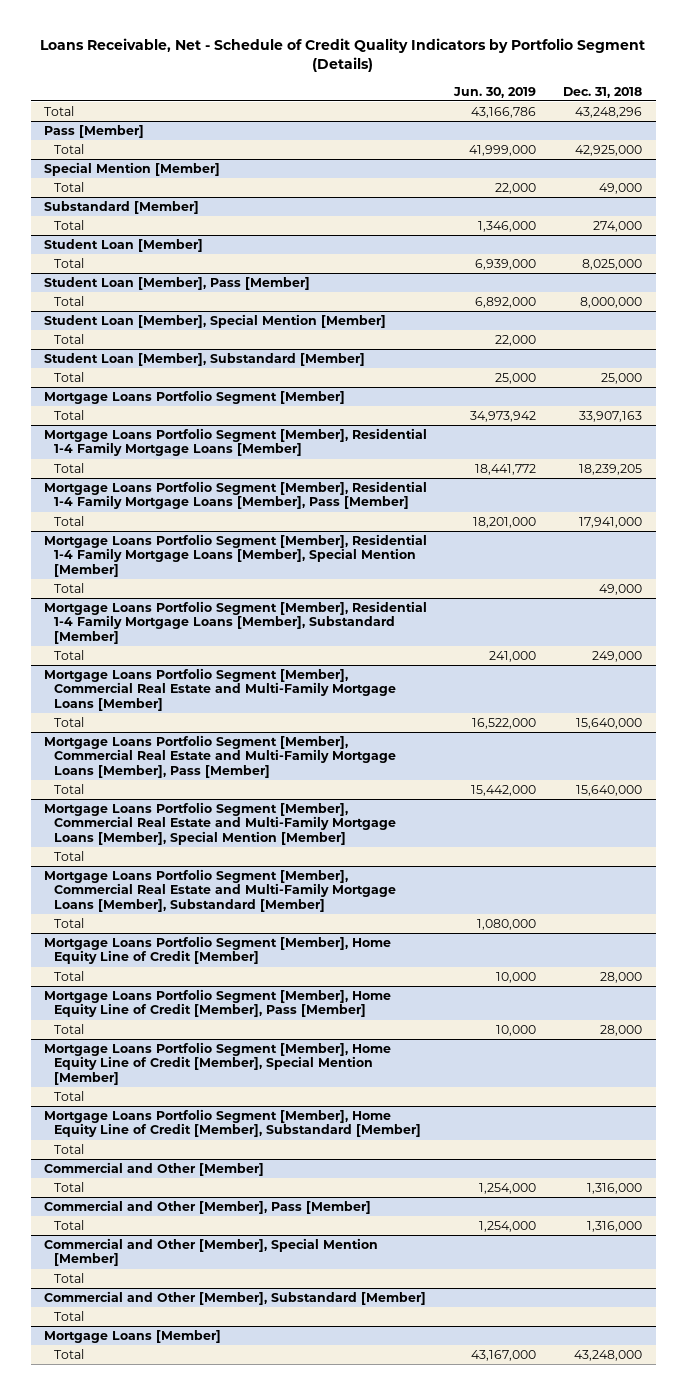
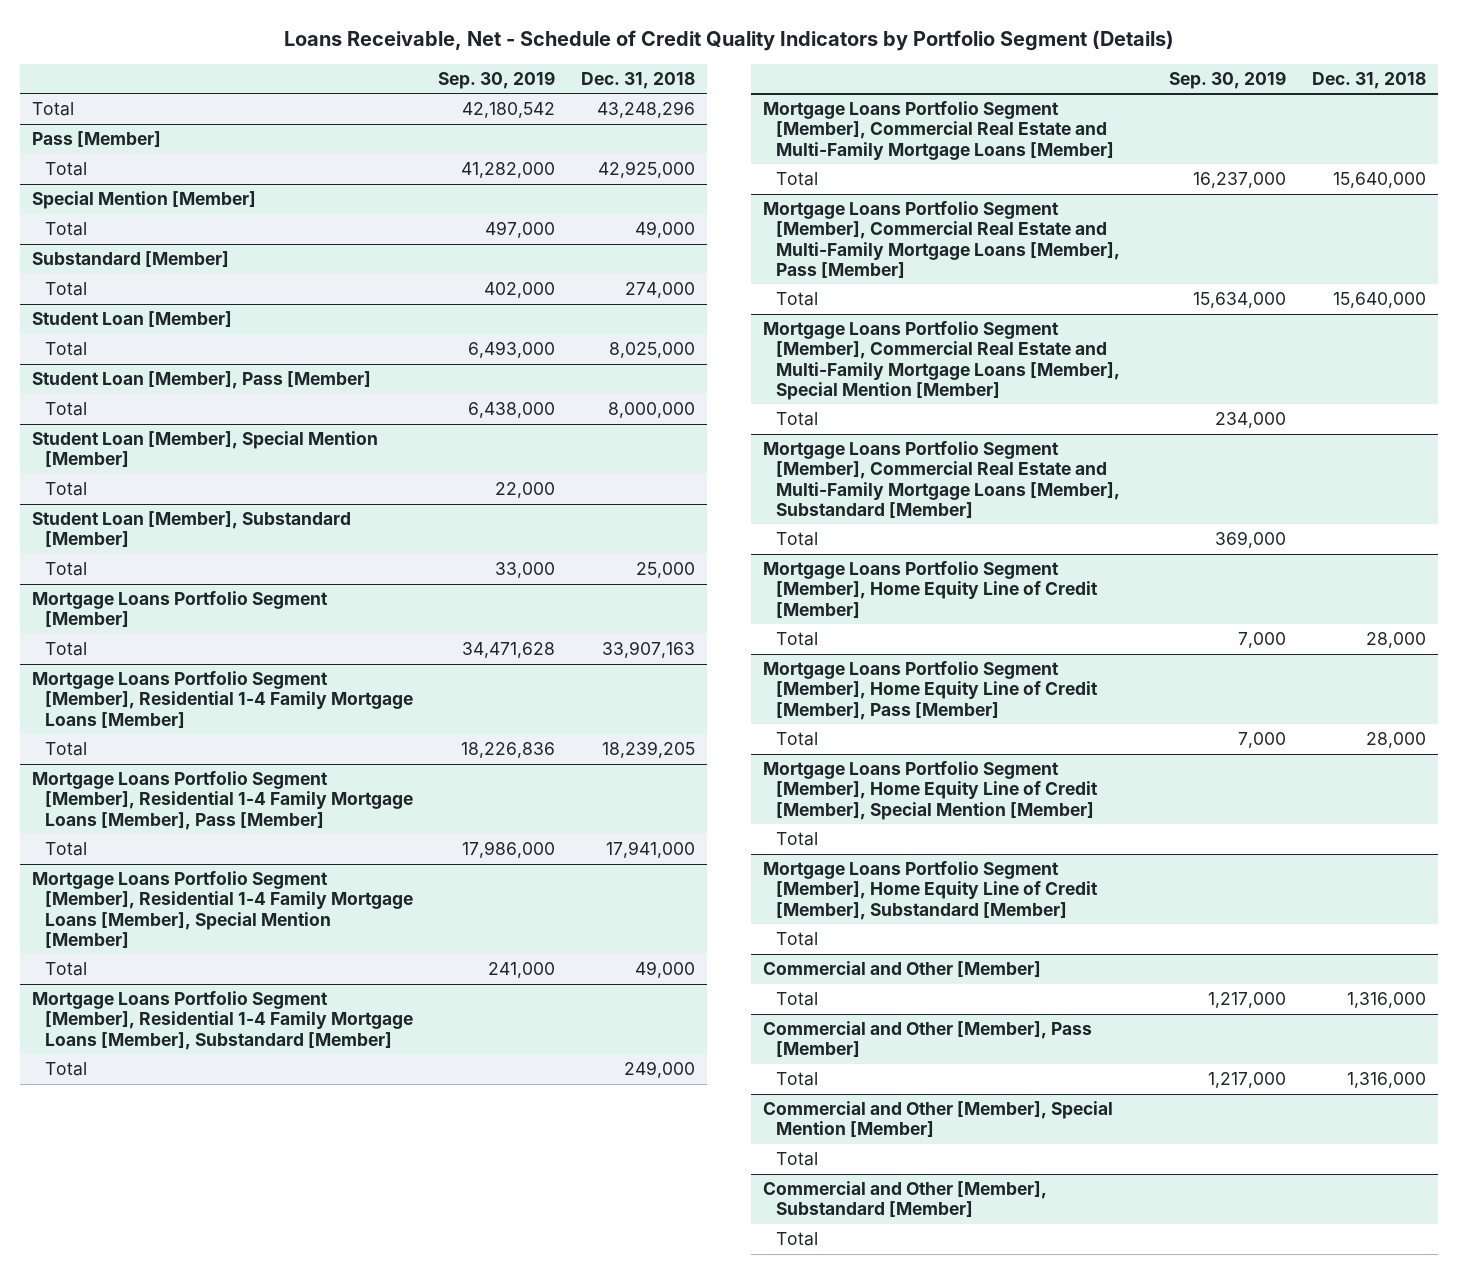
- | Jun. 30, 2019 | Dec. 31, 2018
+ | Sep. 30, 2019 | Dec. 31, 2018
- Mortgage Loans [Member]
- Total | 43,167,000 | 43,248,000

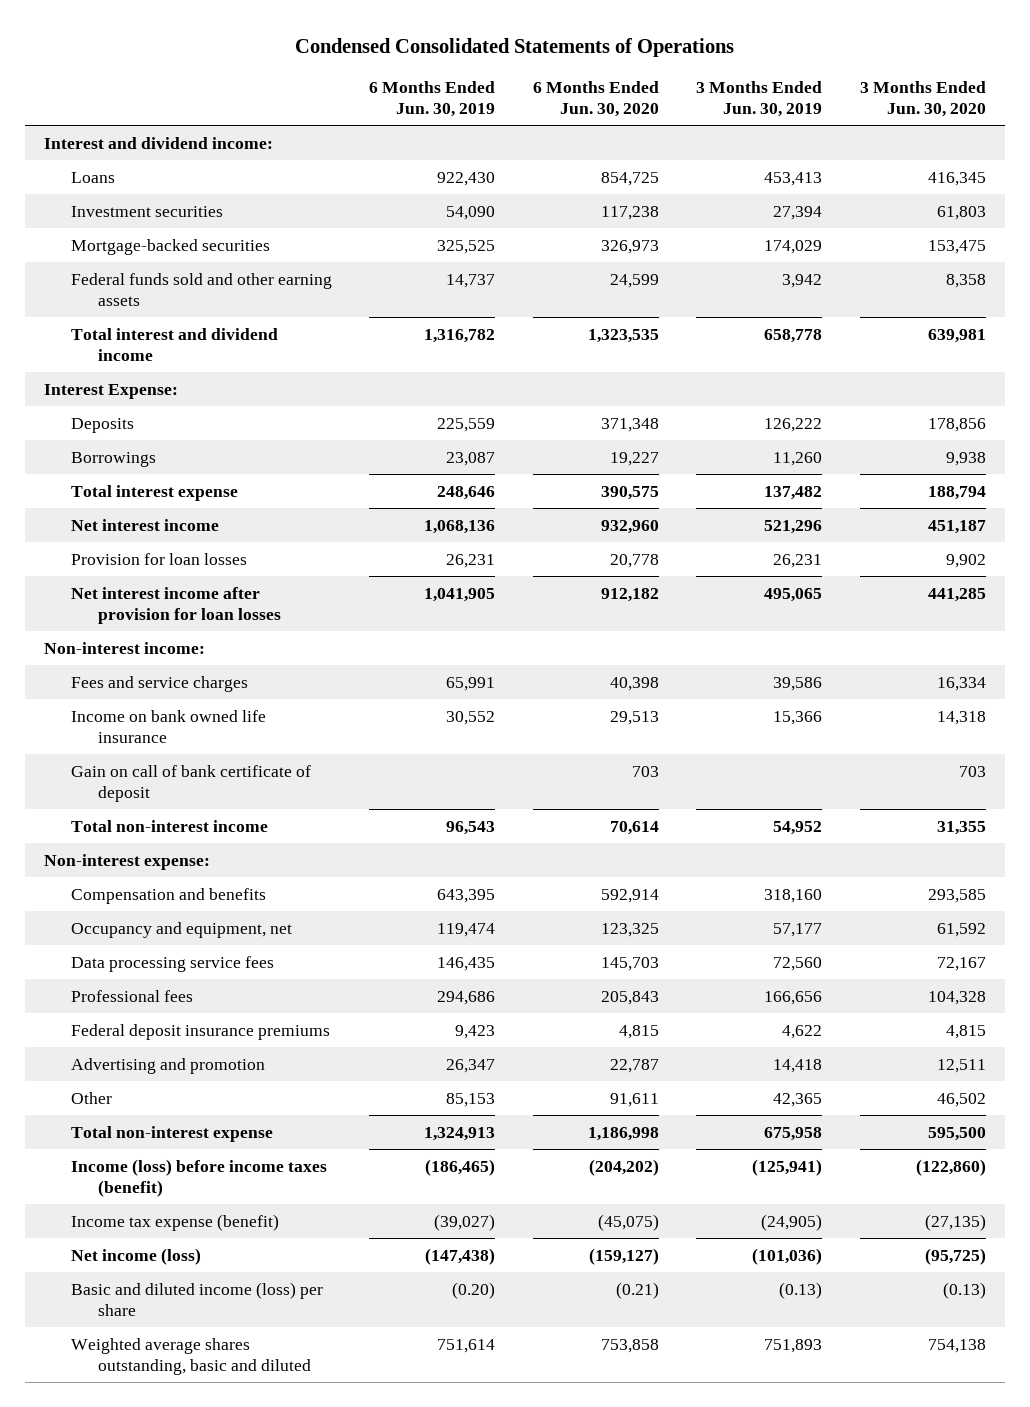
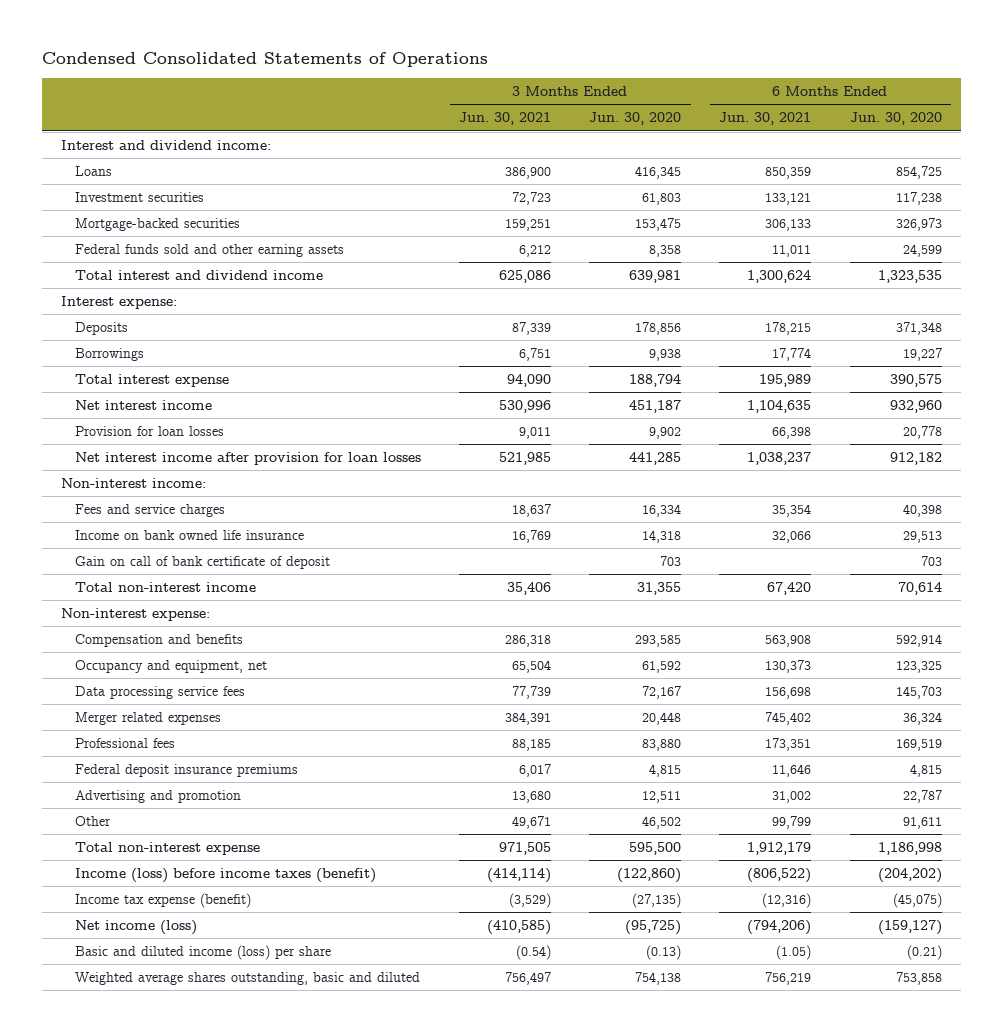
- | 6 Months Ended Jun. 30, 2019 | 6 Months Ended Jun. 30, 2020 | 3 Months Ended Jun. 30, 2019 | 3 Months Ended Jun. 30, 2020
+ | 3 Months Ended Jun. 30, 2021 | 3 Months Ended Jun. 30, 2020 | 6 Months Ended Jun. 30, 2021 | 6 Months Ended Jun. 30, 2020
- Interest Expense:
+ Interest expense:
- Professional fees | 294,686 | 205,843 | 166,656 | 104,328
+ Merger related expenses | 384,391 | 20,448 | 745,402 | 36,324
+ Professional fees | 88,185 | 83,880 | 173,351 | 169,519

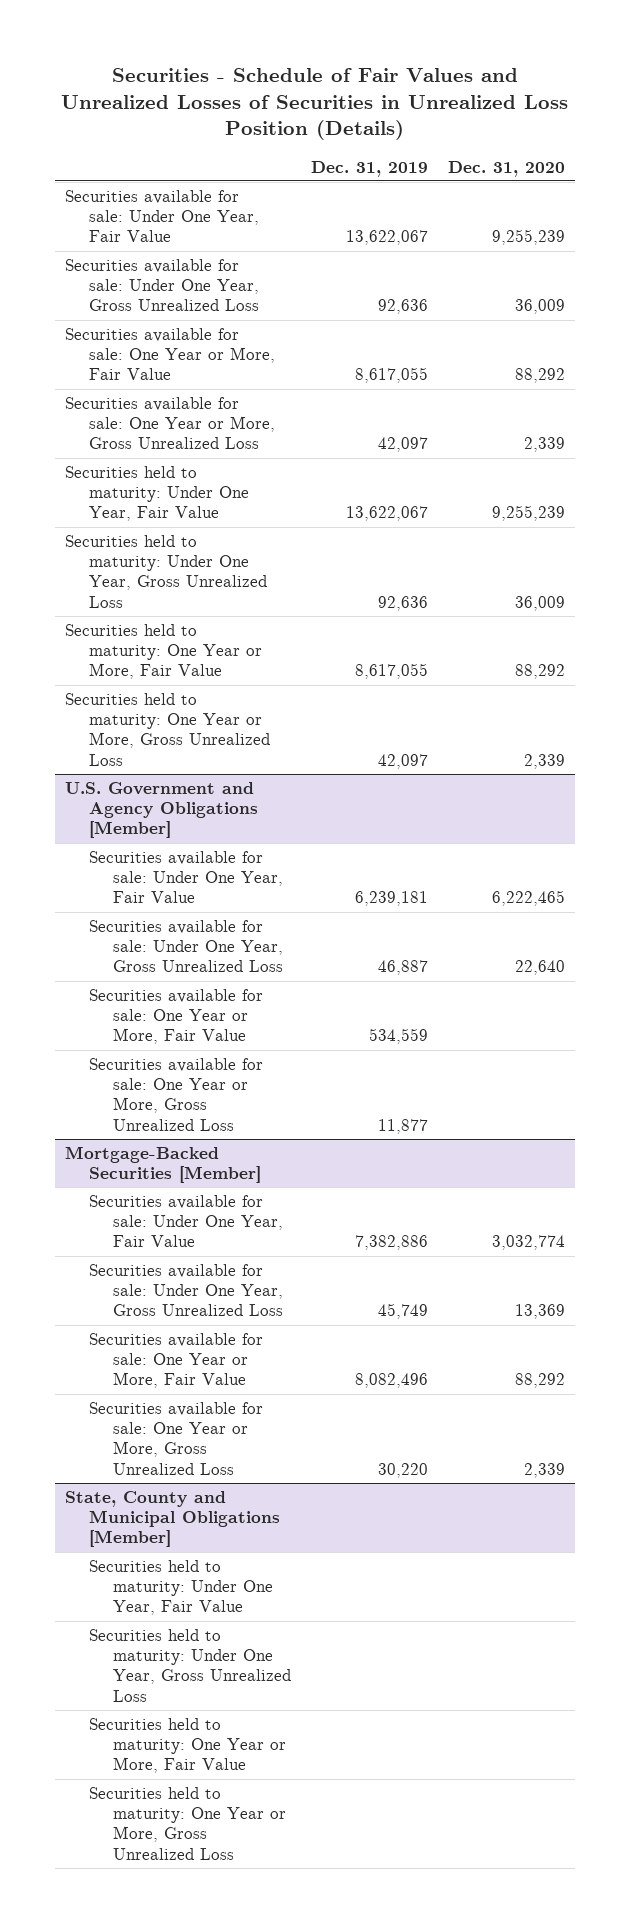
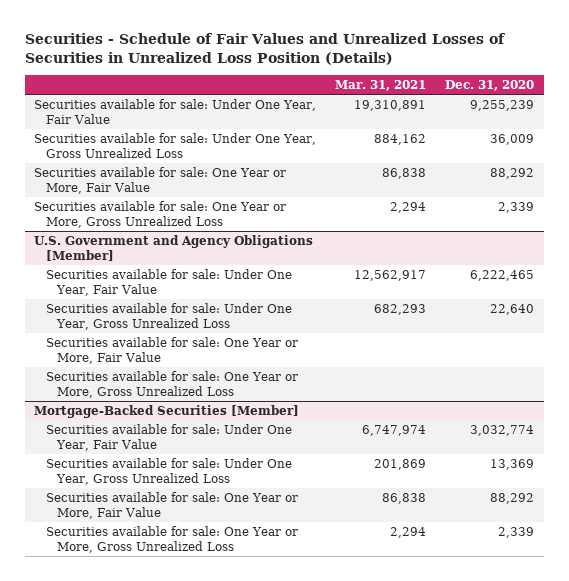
- | Dec. 31, 2019 | Dec. 31, 2020
+ | Mar. 31, 2021 | Dec. 31, 2020
- Securities held to maturity: Under One Year, Fair Value | 13,622,067 | 9,255,239
- Securities held to maturity: Under One Year, Gross Unrealized Loss | 92,636 | 36,009
- Securities held to maturity: One Year or More, Fair Value | 8,617,055 | 88,292
- Securities held to maturity: One Year or More, Gross Unrealized Loss | 42,097 | 2,339
- State, County and Municipal Obligations [Member]
- Securities held to maturity: Under One Year, Fair Value
- Securities held to maturity: Under One Year, Gross Unrealized Loss
- Securities held to maturity: One Year or More, Fair Value
- Securities held to maturity: One Year or More, Gross Unrealized Loss

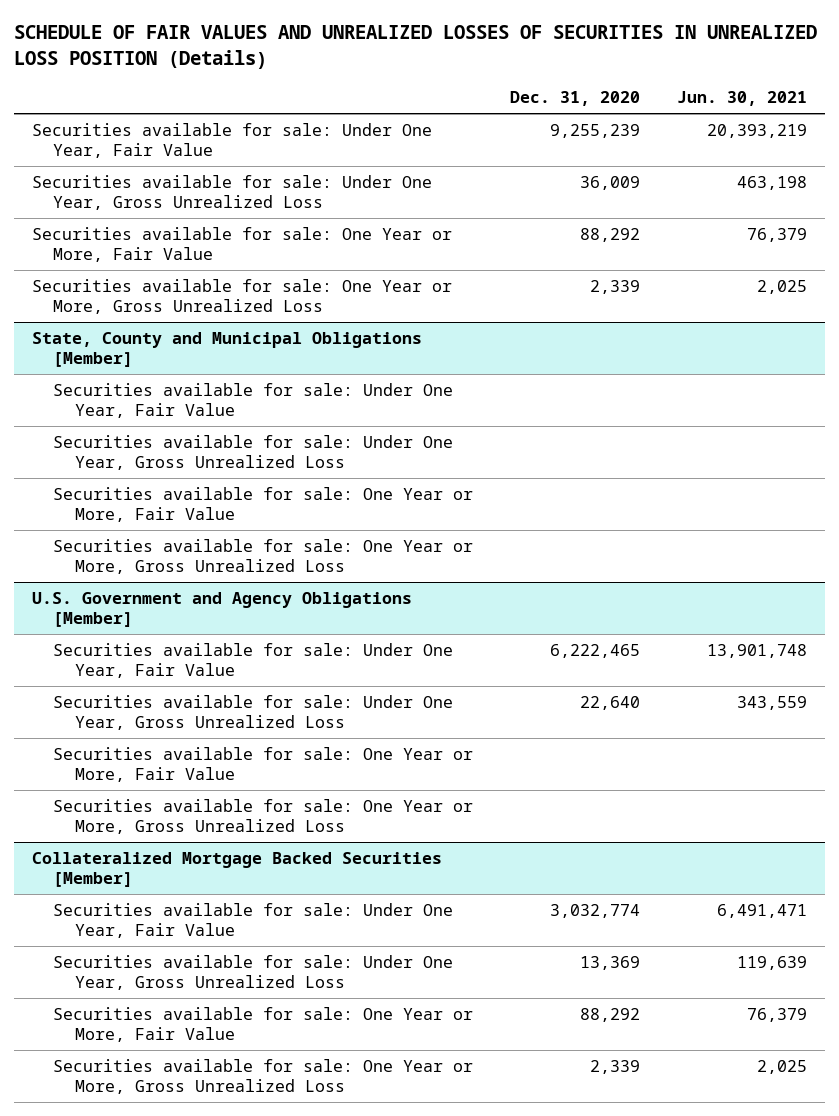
- Securities - Schedule of Fair Values and Unrealized Losses of Securities in Unrealized Loss Position (Details)
+ SCHEDULE OF FAIR VALUES AND UNREALIZED LOSSES OF SECURITIES IN UNREALIZED LOSS POSITION (Details)
- | Mar. 31, 2021 | Dec. 31, 2020
+ | Dec. 31, 2020 | Jun. 30, 2021
+ State, County and Municipal Obligations [Member]
+ Securities available for sale: Under One Year, Fair Value
+ Securities available for sale: Under One Year, Gross Unrealized Loss
+ Securities available for sale: One Year or More, Fair Value
+ Securities available for sale: One Year or More, Gross Unrealized Loss
- Mortgage-Backed Securities [Member]
+ Collateralized Mortgage Backed Securities [Member]

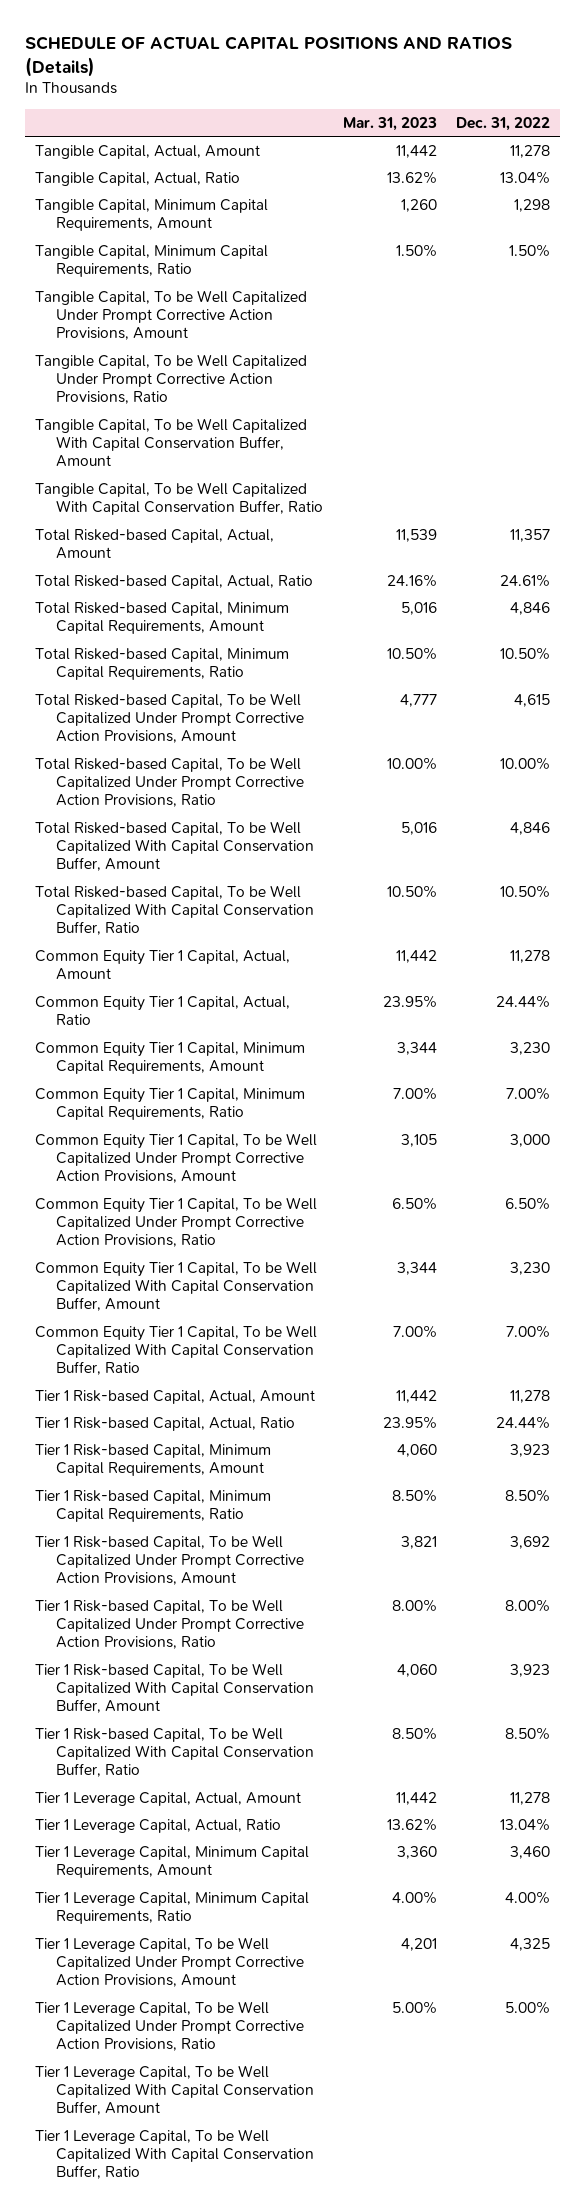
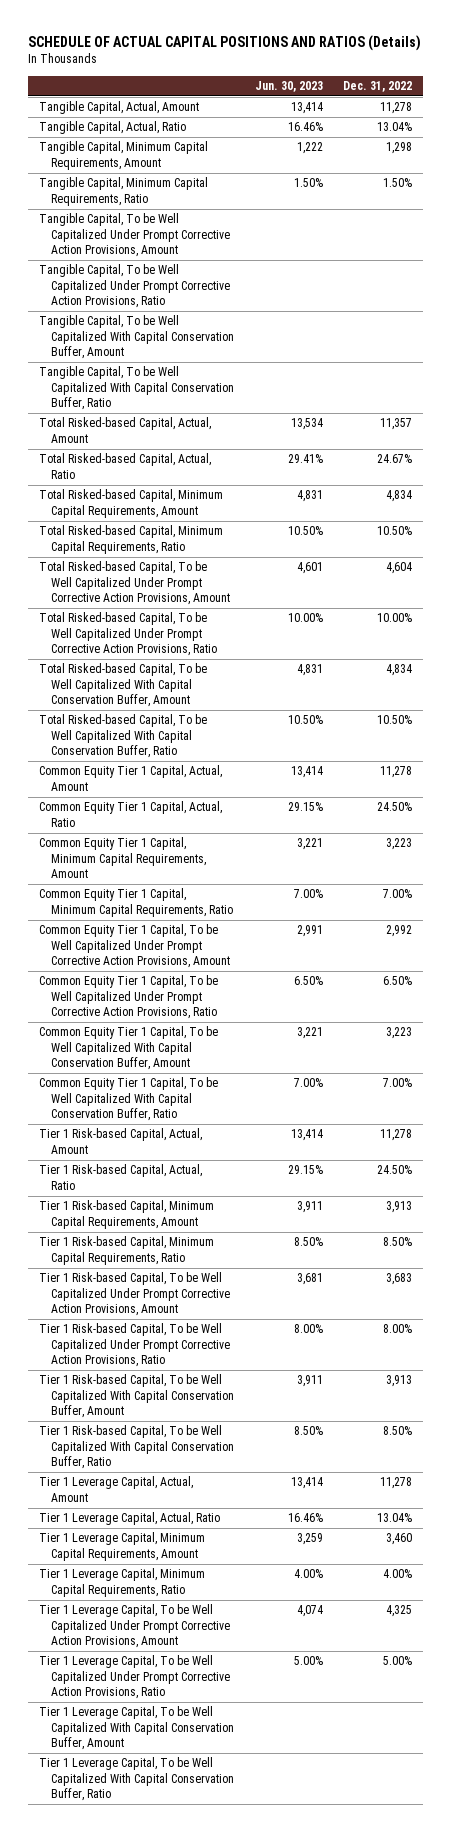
- | Mar. 31, 2023 | Dec. 31, 2022
+ | Jun. 30, 2023 | Dec. 31, 2022
- Total Risked-based Capital, Actual, Ratio | 24.16% | 24.61%
- Total Risked-based Capital, Minimum Capital Requirements, Amount | 5,016 | 4,846
+ Total Risked-based Capital, Actual, Ratio | 29.41% | 24.67%
+ Total Risked-based Capital, Minimum Capital Requirements, Amount | 4,831 | 4,834
- Total Risked-based Capital, To be Well Capitalized Under Prompt Corrective Action Provisions, Amount | 4,777 | 4,615
+ Total Risked-based Capital, To be Well Capitalized Under Prompt Corrective Action Provisions, Amount | 4,601 | 4,604
- Total Risked-based Capital, To be Well Capitalized With Capital Conservation Buffer, Amount | 5,016 | 4,846
+ Total Risked-based Capital, To be Well Capitalized With Capital Conservation Buffer, Amount | 4,831 | 4,834
- Common Equity Tier 1 Capital, Actual, Ratio | 23.95% | 24.44%
- Common Equity Tier 1 Capital, Minimum Capital Requirements, Amount | 3,344 | 3,230
+ Common Equity Tier 1 Capital, Actual, Ratio | 29.15% | 24.50%
+ Common Equity Tier 1 Capital, Minimum Capital Requirements, Amount | 3,221 | 3,223
- Common Equity Tier 1 Capital, To be Well Capitalized Under Prompt Corrective Action Provisions, Amount | 3,105 | 3,000
+ Common Equity Tier 1 Capital, To be Well Capitalized Under Prompt Corrective Action Provisions, Amount | 2,991 | 2,992
- Common Equity Tier 1 Capital, To be Well Capitalized With Capital Conservation Buffer, Amount | 3,344 | 3,230
+ Common Equity Tier 1 Capital, To be Well Capitalized With Capital Conservation Buffer, Amount | 3,221 | 3,223
- Tier 1 Risk-based Capital, Actual, Ratio | 23.95% | 24.44%
- Tier 1 Risk-based Capital, Minimum Capital Requirements, Amount | 4,060 | 3,923
+ Tier 1 Risk-based Capital, Actual, Ratio | 29.15% | 24.50%
+ Tier 1 Risk-based Capital, Minimum Capital Requirements, Amount | 3,911 | 3,913
- Tier 1 Risk-based Capital, To be Well Capitalized Under Prompt Corrective Action Provisions, Amount | 3,821 | 3,692
+ Tier 1 Risk-based Capital, To be Well Capitalized Under Prompt Corrective Action Provisions, Amount | 3,681 | 3,683
- Tier 1 Risk-based Capital, To be Well Capitalized With Capital Conservation Buffer, Amount | 4,060 | 3,923
+ Tier 1 Risk-based Capital, To be Well Capitalized With Capital Conservation Buffer, Amount | 3,911 | 3,913

